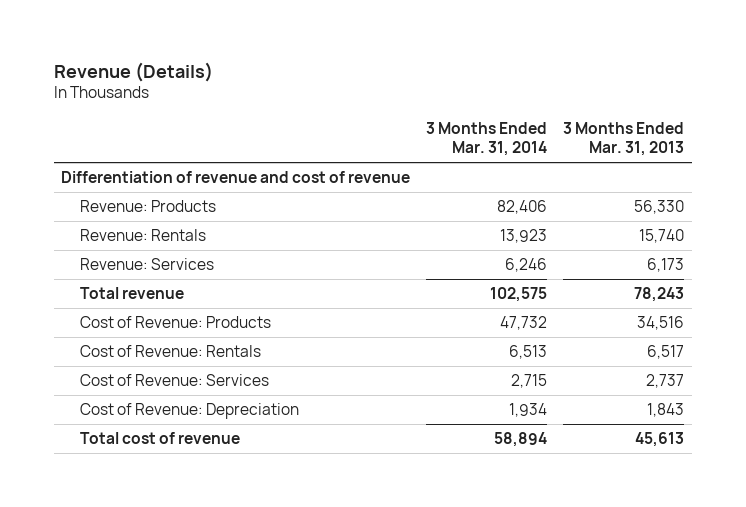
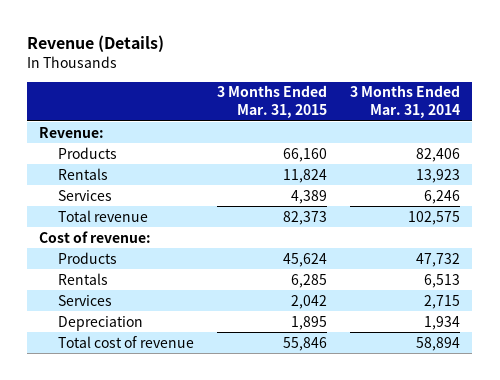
- | 3 Months Ended Mar. 31, 2014 | 3 Months Ended Mar. 31, 2013
+ | 3 Months Ended Mar. 31, 2015 | 3 Months Ended Mar. 31, 2014
- Differentiation of revenue and cost of revenue
- Revenue: Products | 82,406 | 56,330
- Revenue: Rentals | 13,923 | 15,740
- Revenue: Services | 6,246 | 6,173
+ Revenue:
+ Products | 66,160 | 82,406
+ Rentals | 11,824 | 13,923
+ Services | 4,389 | 6,246
- Cost of Revenue: Products | 47,732 | 34,516
- Cost of Revenue: Rentals | 6,513 | 6,517
- Cost of Revenue: Services | 2,715 | 2,737
- Cost of Revenue: Depreciation | 1,934 | 1,843
+ Cost of revenue:
+ Products | 45,624 | 47,732
+ Rentals | 6,285 | 6,513
+ Services | 2,042 | 2,715
+ Depreciation | 1,895 | 1,934

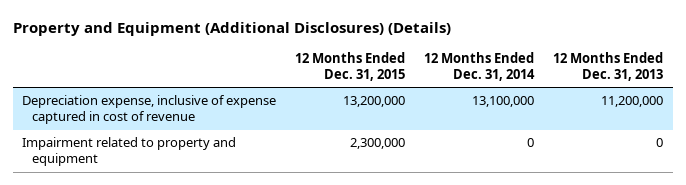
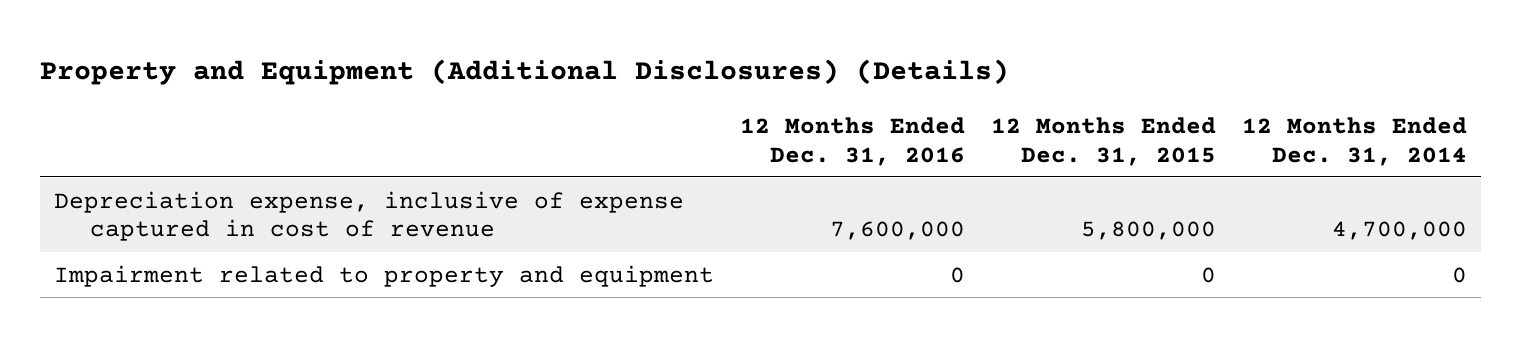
- | 12 Months Ended Dec. 31, 2015 | 12 Months Ended Dec. 31, 2014 | 12 Months Ended Dec. 31, 2013
+ | 12 Months Ended Dec. 31, 2016 | 12 Months Ended Dec. 31, 2015 | 12 Months Ended Dec. 31, 2014
- Depreciation expense, inclusive of expense captured in cost of revenue | 13,200,000 | 13,100,000 | 11,200,000
- Impairment related to property and equipment | 2,300,000 | 0 | 0
+ Depreciation expense, inclusive of expense captured in cost of revenue | 7,600,000 | 5,800,000 | 4,700,000
+ Impairment related to property and equipment | 0 | 0 | 0

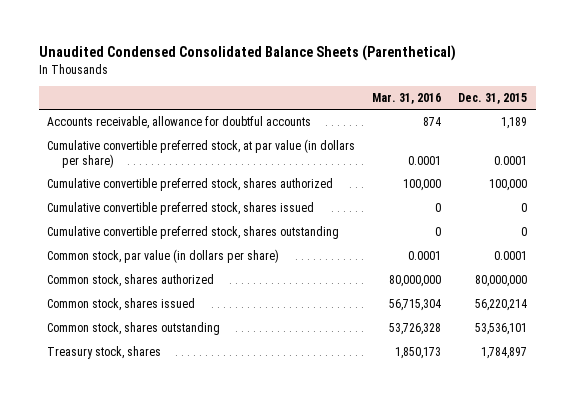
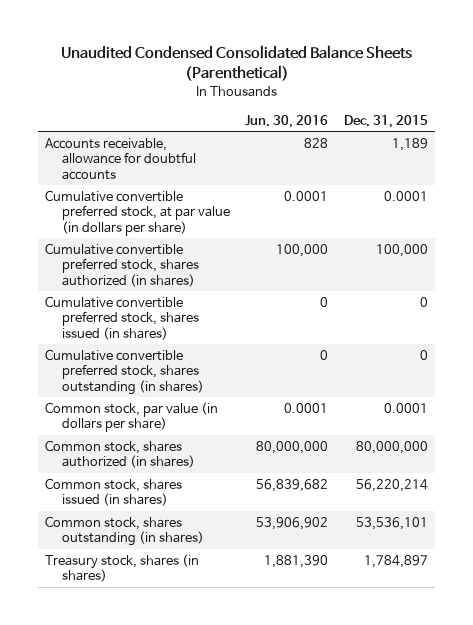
- | Mar. 31, 2016 | Dec. 31, 2015
+ | Jun. 30, 2016 | Dec. 31, 2015
- Cumulative convertible preferred stock, shares authorized | 100,000 | 100,000
- Cumulative convertible preferred stock, shares issued | 0 | 0
- Cumulative convertible preferred stock, shares outstanding | 0 | 0
+ Cumulative convertible preferred stock, shares authorized (in shares) | 100,000 | 100,000
+ Cumulative convertible preferred stock, shares issued (in shares) | 0 | 0
+ Cumulative convertible preferred stock, shares outstanding (in shares) | 0 | 0
- Common stock, shares authorized | 80,000,000 | 80,000,000
- Common stock, shares issued | 56,715,304 | 56,220,214
- Common stock, shares outstanding | 53,726,328 | 53,536,101
- Treasury stock, shares | 1,850,173 | 1,784,897
+ Common stock, shares authorized (in shares) | 80,000,000 | 80,000,000
+ Common stock, shares issued (in shares) | 56,839,682 | 56,220,214
+ Common stock, shares outstanding (in shares) | 53,906,902 | 53,536,101
+ Treasury stock, shares (in shares) | 1,881,390 | 1,784,897

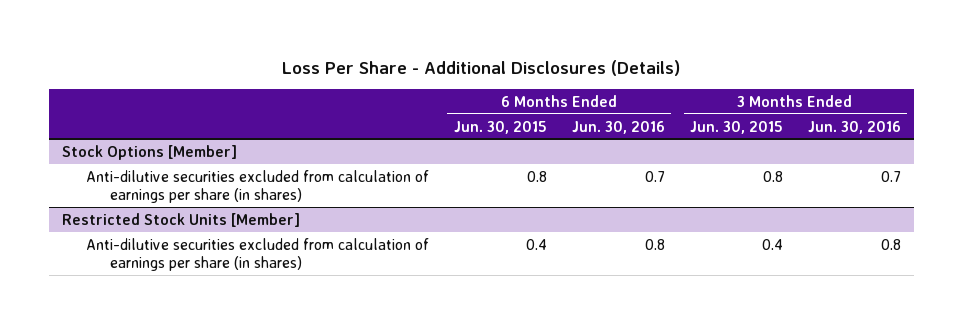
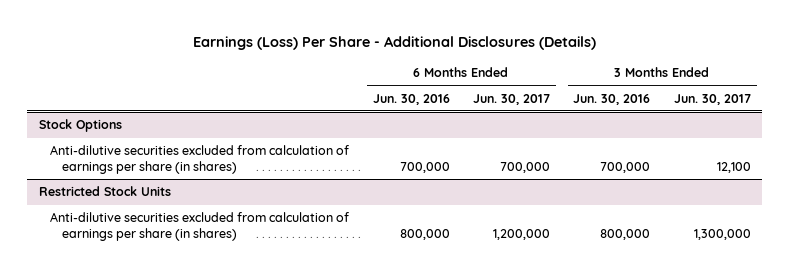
- Loss Per Share - Additional Disclosures (Details)
+ Earnings (Loss) Per Share - Additional Disclosures (Details)
- | 6 Months Ended Jun. 30, 2015 | 6 Months Ended Jun. 30, 2016 | 3 Months Ended Jun. 30, 2015 | 3 Months Ended Jun. 30, 2016
+ | 6 Months Ended Jun. 30, 2016 | 6 Months Ended Jun. 30, 2017 | 3 Months Ended Jun. 30, 2016 | 3 Months Ended Jun. 30, 2017
- Stock Options [Member]
- Anti-dilutive securities excluded from calculation of earnings per share (in shares) | 0.8 | 0.7 | 0.8 | 0.7
- Restricted Stock Units [Member]
- Anti-dilutive securities excluded from calculation of earnings per share (in shares) | 0.4 | 0.8 | 0.4 | 0.8
+ Stock Options
+ Anti-dilutive securities excluded from calculation of earnings per share (in shares) | 700,000 | 700,000 | 700,000 | 12,100
+ Restricted Stock Units
+ Anti-dilutive securities excluded from calculation of earnings per share (in shares) | 800,000 | 1,200,000 | 800,000 | 1,300,000

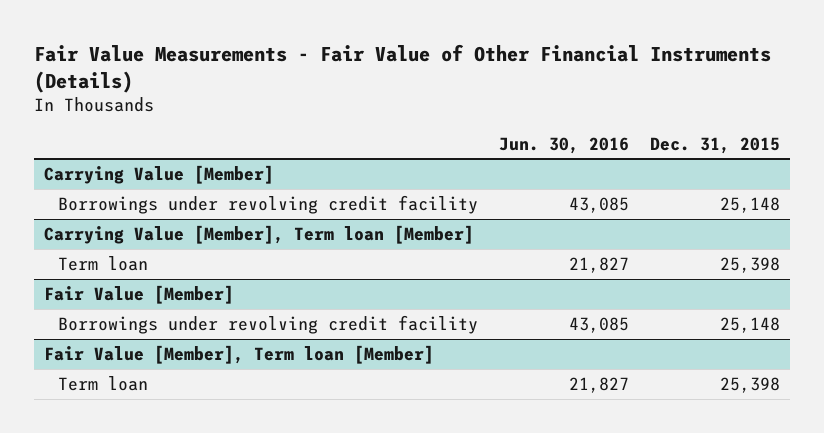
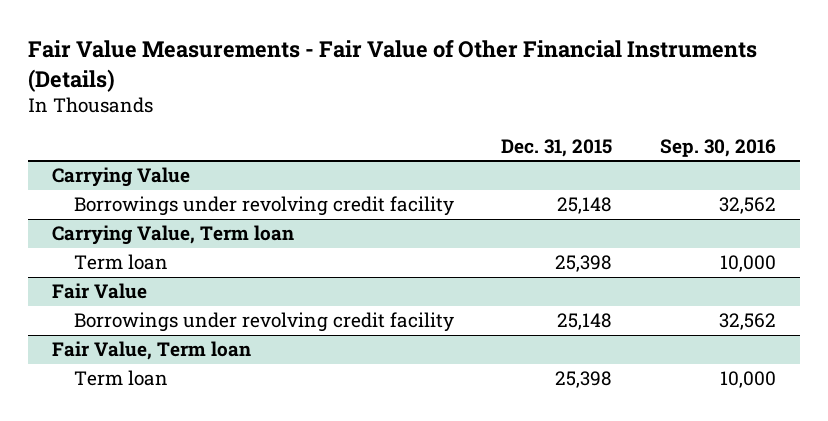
- | Jun. 30, 2016 | Dec. 31, 2015
+ | Dec. 31, 2015 | Sep. 30, 2016
- Carrying Value [Member]
+ Carrying Value
- Carrying Value [Member], Term loan [Member]
+ Carrying Value, Term loan
- Fair Value [Member]
+ Fair Value
- Fair Value [Member], Term loan [Member]
+ Fair Value, Term loan

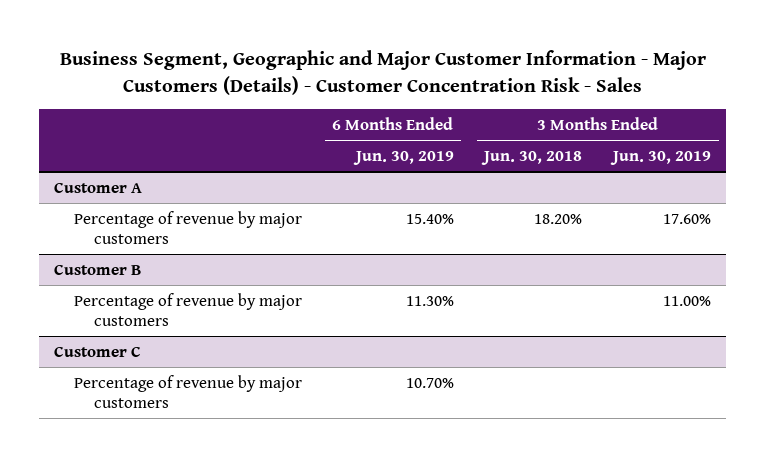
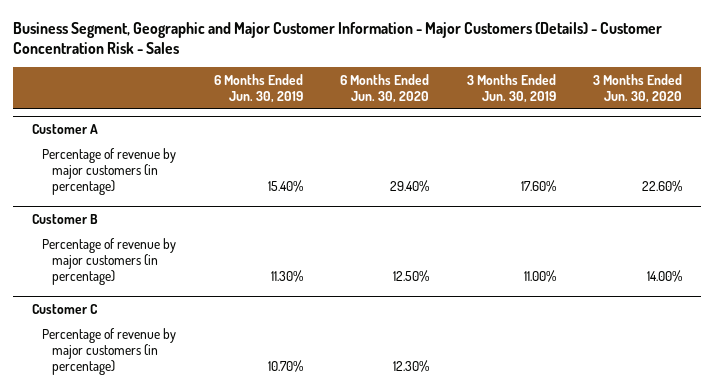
- | 6 Months Ended Jun. 30, 2019 | 3 Months Ended Jun. 30, 2018 | 3 Months Ended Jun. 30, 2019
+ | 6 Months Ended Jun. 30, 2019 | 6 Months Ended Jun. 30, 2020 | 3 Months Ended Jun. 30, 2019 | 3 Months Ended Jun. 30, 2020
@ Customer A
- Percentage of revenue by major customers | 15.40% | 18.20% | 17.60%
+ Percentage of revenue by major customers (in percentage) | 15.40% | 29.40% | 17.60% | 22.60%
@ Customer B
- Percentage of revenue by major customers | 11.30% | | 11.00%
+ Percentage of revenue by major customers (in percentage) | 11.30% | 12.50% | 11.00% | 14.00%
@ Customer C
- Percentage of revenue by major customers | 10.70% | |
+ Percentage of revenue by major customers (in percentage) | 10.70% | 12.30% | |

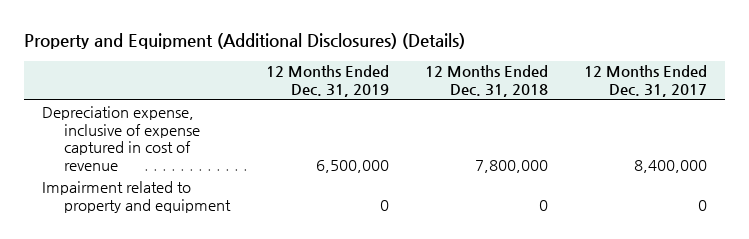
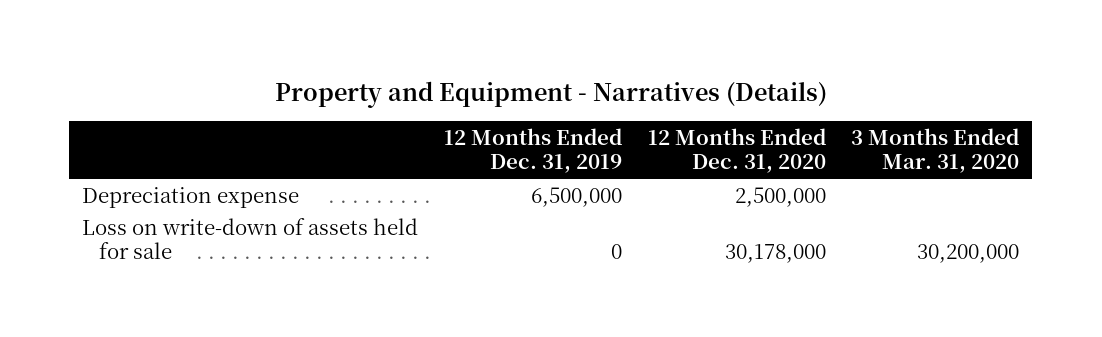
- Property and Equipment (Additional Disclosures) (Details)
+ Property and Equipment - Narratives (Details)
- | 12 Months Ended Dec. 31, 2019 | 12 Months Ended Dec. 31, 2018 | 12 Months Ended Dec. 31, 2017
+ | 12 Months Ended Dec. 31, 2019 | 12 Months Ended Dec. 31, 2020 | 3 Months Ended Mar. 31, 2020
- Depreciation expense, inclusive of expense captured in cost of revenue | 6,500,000 | 7,800,000 | 8,400,000
- Impairment related to property and equipment | 0 | 0 | 0
+ Depreciation expense | 6,500,000 | 2,500,000 |
+ Loss on write-down of assets held for sale | 0 | 30,178,000 | 30,200,000

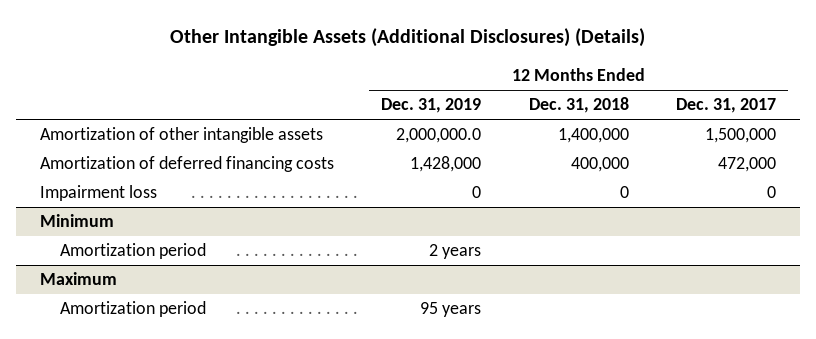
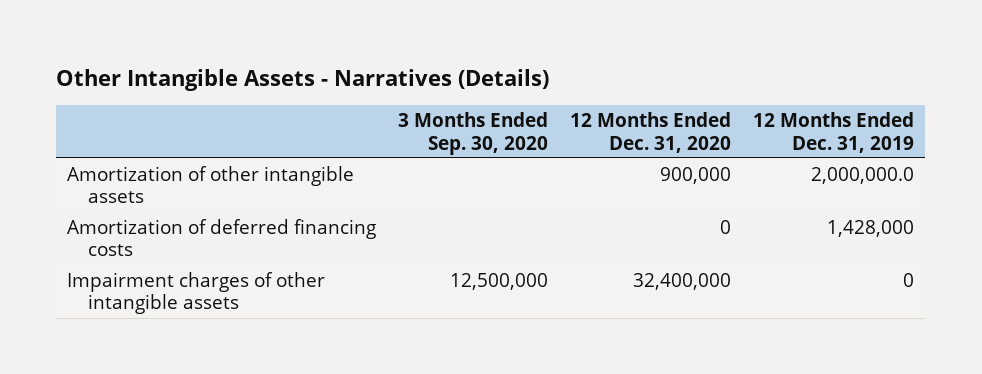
- Other Intangible Assets (Additional Disclosures) (Details)
+ Other Intangible Assets - Narratives (Details)
- | 12 Months Ended Dec. 31, 2019 | 12 Months Ended Dec. 31, 2018 | 12 Months Ended Dec. 31, 2017
+ | 3 Months Ended Sep. 30, 2020 | 12 Months Ended Dec. 31, 2020 | 12 Months Ended Dec. 31, 2019
- Impairment loss | 0 | 0 | 0
- Minimum
- Amortization period | 2 years | |
- Maximum
- Amortization period | 95 years | |
+ Impairment charges of other intangible assets | 12,500,000 | 32,400,000 | 0

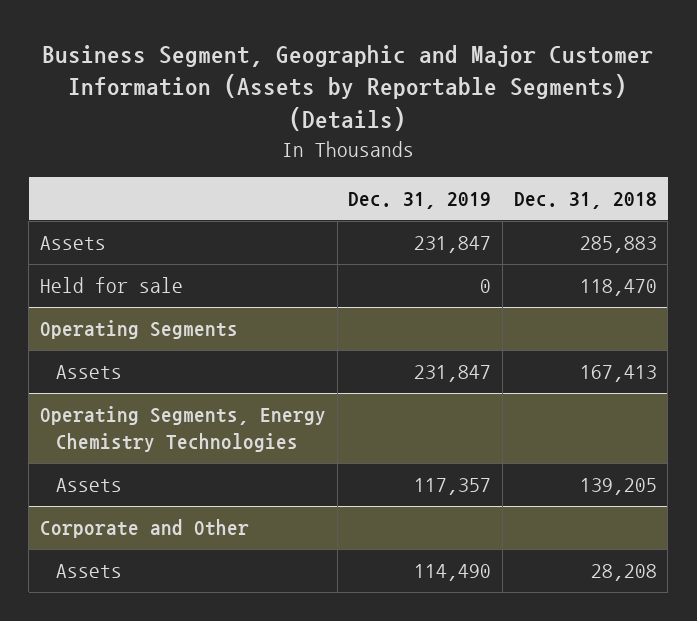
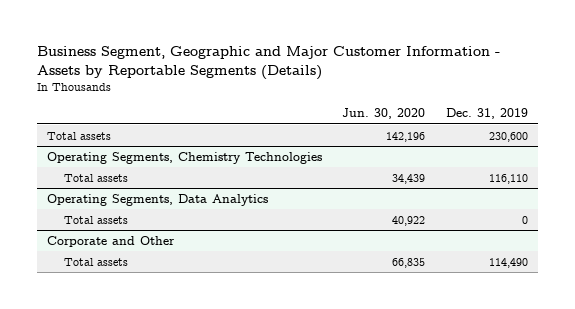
- Business Segment, Geographic and Major Customer Information (Assets by Reportable Segments) (Details)
+ Business Segment, Geographic and Major Customer Information - Assets by Reportable Segments (Details)
- | Dec. 31, 2019 | Dec. 31, 2018
+ | Jun. 30, 2020 | Dec. 31, 2019
- Assets | 231,847 | 285,883
- Held for sale | 0 | 118,470
- Operating Segments
- Assets | 231,847 | 167,413
- Operating Segments, Energy Chemistry Technologies
- Assets | 117,357 | 139,205
+ Total assets | 142,196 | 230,600
+ Operating Segments, Chemistry Technologies
+ Total assets | 34,439 | 116,110
+ Operating Segments, Data Analytics
+ Total assets | 40,922 | 0
@ Corporate and Other
- Assets | 114,490 | 28,208
+ Total assets | 66,835 | 114,490

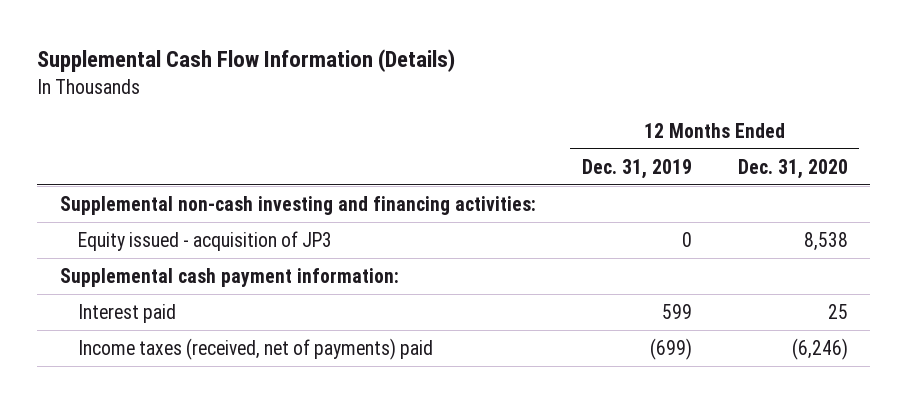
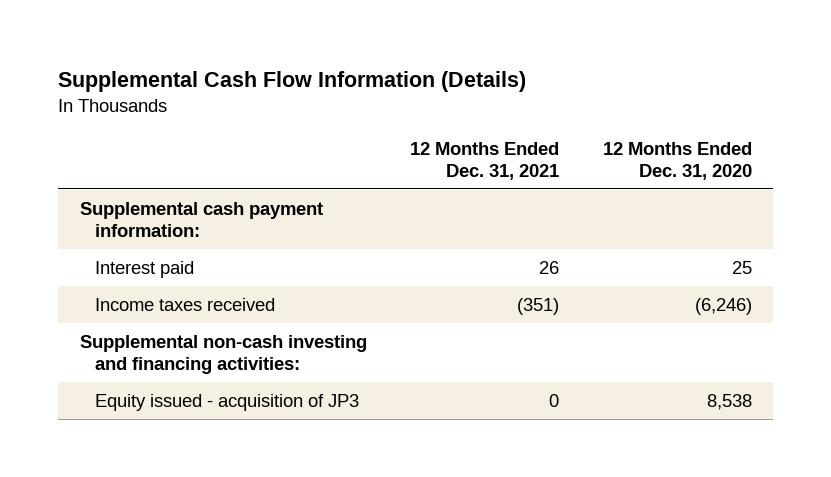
- | 12 Months Ended Dec. 31, 2019 | 12 Months Ended Dec. 31, 2020
+ | 12 Months Ended Dec. 31, 2021 | 12 Months Ended Dec. 31, 2020
- Income taxes (received, net of payments) paid | (699) | (6,246)
+ Income taxes received | (351) | (6,246)
moved down: Supplemental non-cash investing and financing activities:
moved down: Equity issued - acquisition of JP3 | 0 | 8,538

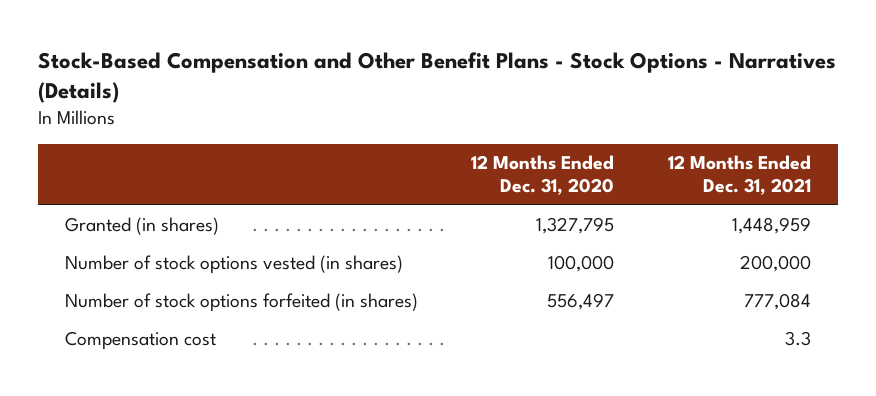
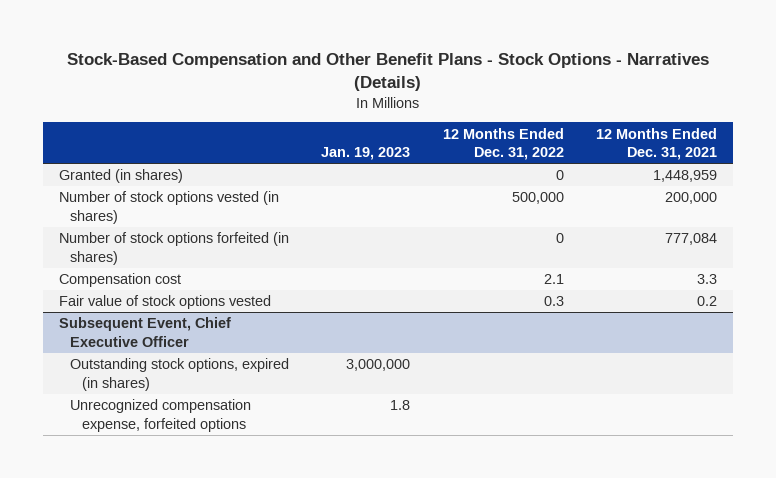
- | 12 Months Ended Dec. 31, 2020 | 12 Months Ended Dec. 31, 2021
+ | Jan. 19, 2023 | 12 Months Ended Dec. 31, 2022 | 12 Months Ended Dec. 31, 2021
+ Fair value of stock options vested | | 0.3 | 0.2
+ Subsequent Event, Chief Executive Officer
+ Outstanding stock options, expired (in shares) | 3,000,000 | |
+ Unrecognized compensation expense, forfeited options | 1.8 | |

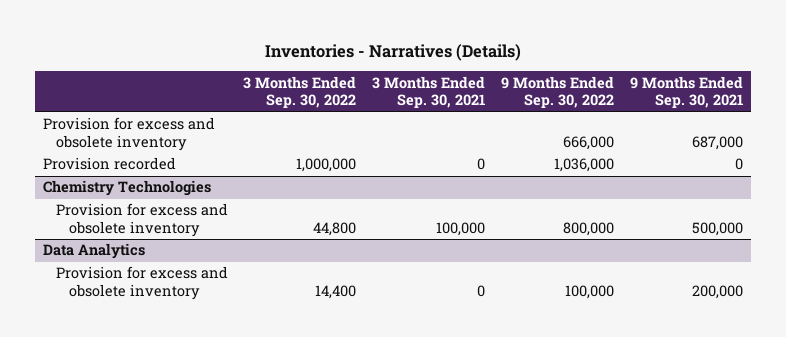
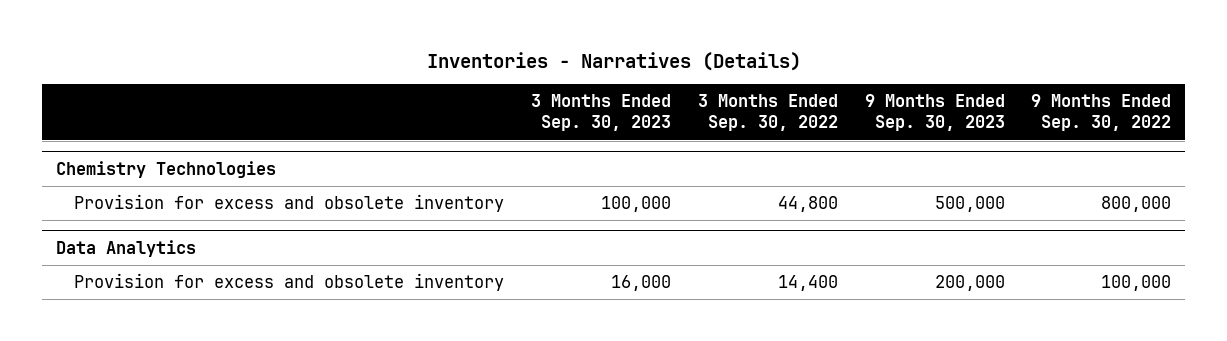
- | 3 Months Ended Sep. 30, 2022 | 3 Months Ended Sep. 30, 2021 | 9 Months Ended Sep. 30, 2022 | 9 Months Ended Sep. 30, 2021
+ | 3 Months Ended Sep. 30, 2023 | 3 Months Ended Sep. 30, 2022 | 9 Months Ended Sep. 30, 2023 | 9 Months Ended Sep. 30, 2022
- Provision for excess and obsolete inventory | | | 666,000 | 687,000
- Provision recorded | 1,000,000 | 0 | 1,036,000 | 0

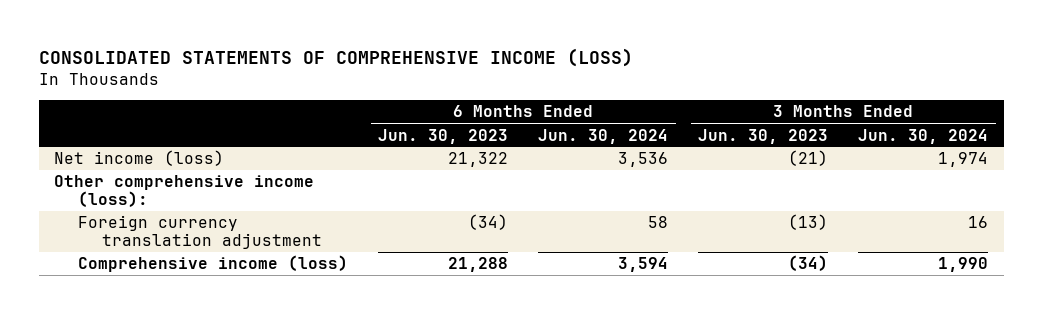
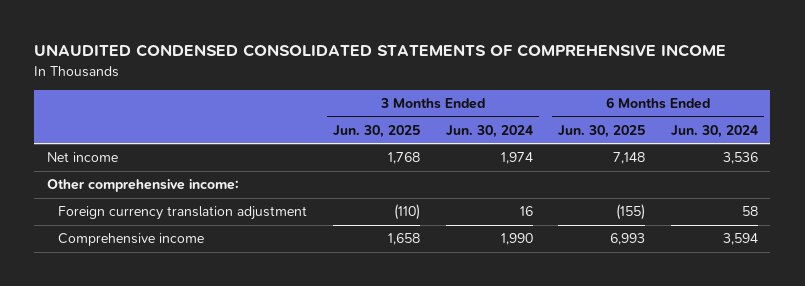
- CONSOLIDATED STATEMENTS OF COMPREHENSIVE INCOME (LOSS)
+ UNAUDITED CONDENSED CONSOLIDATED STATEMENTS OF COMPREHENSIVE INCOME
- | 6 Months Ended Jun. 30, 2023 | 6 Months Ended Jun. 30, 2024 | 3 Months Ended Jun. 30, 2023 | 3 Months Ended Jun. 30, 2024
+ | 3 Months Ended Jun. 30, 2025 | 3 Months Ended Jun. 30, 2024 | 6 Months Ended Jun. 30, 2025 | 6 Months Ended Jun. 30, 2024
- Net income (loss) | 21,322 | 3,536 | (21) | 1,974
- Other comprehensive income (loss):
+ Net income | 1,768 | 1,974 | 7,148 | 3,536
+ Other comprehensive income:
- Comprehensive income (loss) | 21,288 | 3,594 | (34) | 1,990
+ Comprehensive income | 1,658 | 1,990 | 6,993 | 3,594

